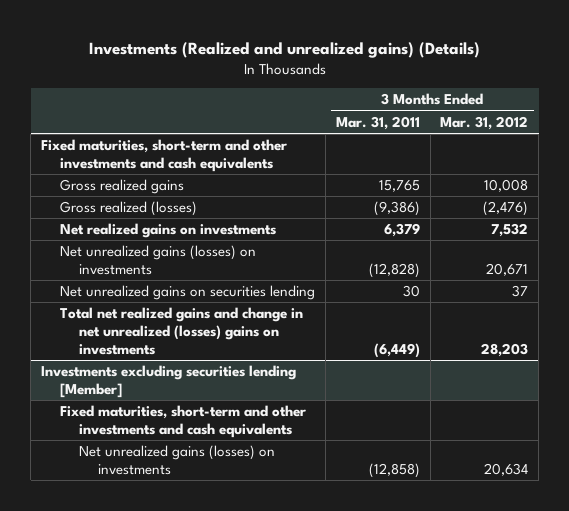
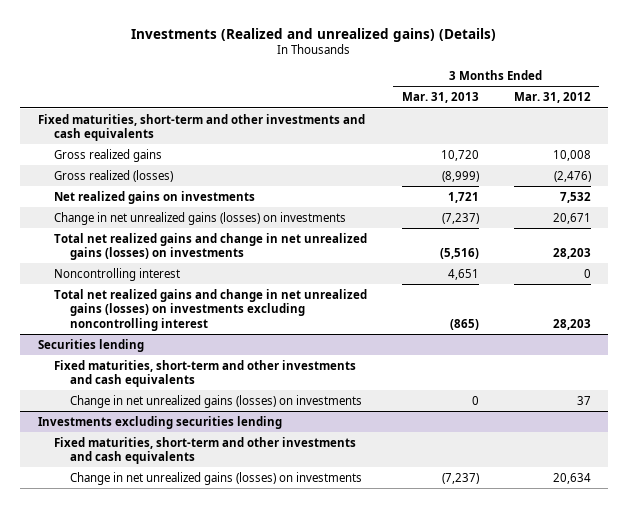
- | 3 Months Ended Mar. 31, 2011 | 3 Months Ended Mar. 31, 2012
+ | 3 Months Ended Mar. 31, 2013 | 3 Months Ended Mar. 31, 2012
- Net unrealized gains (losses) on investments | (12,828) | 20,671
- Net unrealized gains on securities lending | 30 | 37
- Total net realized gains and change in net unrealized (losses) gains on investments | (6,449) | 28,203
- Investments excluding securities lending [Member]
+ Change in net unrealized gains (losses) on investments | (7,237) | 20,671
+ Total net realized gains and change in net unrealized gains (losses) on investments | (5,516) | 28,203
+ Noncontrolling interest | 4,651 | 0
+ Total net realized gains and change in net unrealized gains (losses) on investments excluding noncontrolling interest | (865) | 28,203
+ Securities lending
- Net unrealized gains (losses) on investments | (12,858) | 20,634
+ Change in net unrealized gains (losses) on investments | 0 | 37
+ Investments excluding securities lending
+ Fixed maturities, short-term and other investments and cash equivalents
+ Change in net unrealized gains (losses) on investments | (7,237) | 20,634

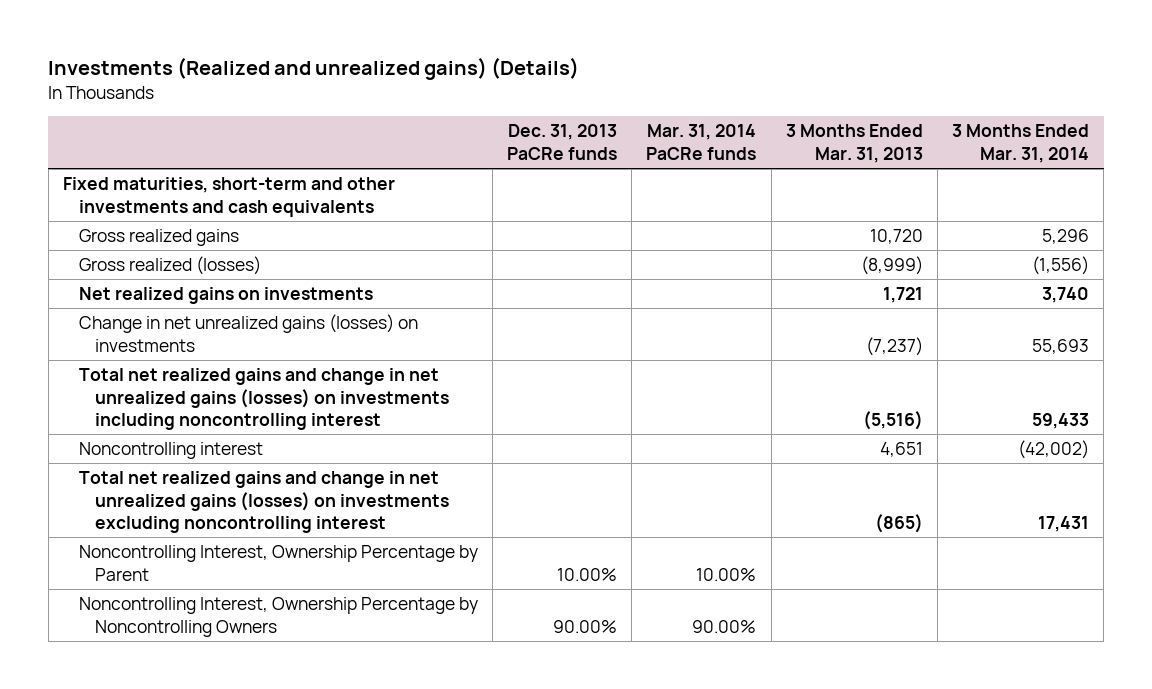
- | 3 Months Ended Mar. 31, 2013 | 3 Months Ended Mar. 31, 2012
+ | Dec. 31, 2013 PaCRe funds | Mar. 31, 2014 PaCRe funds | 3 Months Ended Mar. 31, 2013 | 3 Months Ended Mar. 31, 2014
- Total net realized gains and change in net unrealized gains (losses) on investments | (5,516) | 28,203
+ Total net realized gains and change in net unrealized gains (losses) on investments including noncontrolling interest | | | (5,516) | 59,433
- Securities lending
- Fixed maturities, short-term and other investments and cash equivalents
- Change in net unrealized gains (losses) on investments | 0 | 37
- Investments excluding securities lending
- Fixed maturities, short-term and other investments and cash equivalents
- Change in net unrealized gains (losses) on investments | (7,237) | 20,634
+ Noncontrolling Interest, Ownership Percentage by Parent | 10.00% | 10.00% | |
+ Noncontrolling Interest, Ownership Percentage by Noncontrolling Owners | 90.00% | 90.00% | |

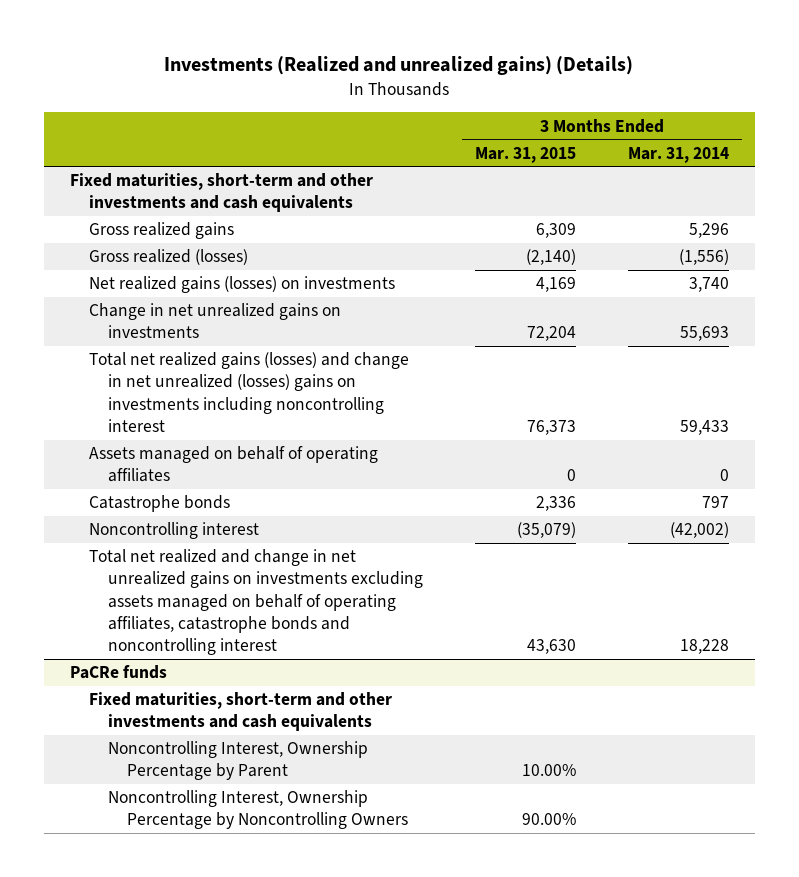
- | Dec. 31, 2013 PaCRe funds | Mar. 31, 2014 PaCRe funds | 3 Months Ended Mar. 31, 2013 | 3 Months Ended Mar. 31, 2014
+ | 3 Months Ended Mar. 31, 2015 | 3 Months Ended Mar. 31, 2014
- Net realized gains on investments | | | 1,721 | 3,740
- Change in net unrealized gains (losses) on investments | | | (7,237) | 55,693
- Total net realized gains and change in net unrealized gains (losses) on investments including noncontrolling interest | | | (5,516) | 59,433
+ Net realized gains (losses) on investments | 4,169 | 3,740
+ Change in net unrealized gains on investments | 72,204 | 55,693
+ Total net realized gains (losses) and change in net unrealized (losses) gains on investments including noncontrolling interest | 76,373 | 59,433
+ Assets managed on behalf of operating affiliates | 0 | 0
+ Catastrophe bonds | 2,336 | 797
- Total net realized gains and change in net unrealized gains (losses) on investments excluding noncontrolling interest | | | (865) | 17,431
+ Total net realized and change in net unrealized gains on investments excluding assets managed on behalf of operating affiliates, catastrophe bonds and noncontrolling interest | 43,630 | 18,228
+ PaCRe funds
+ Fixed maturities, short-term and other investments and cash equivalents

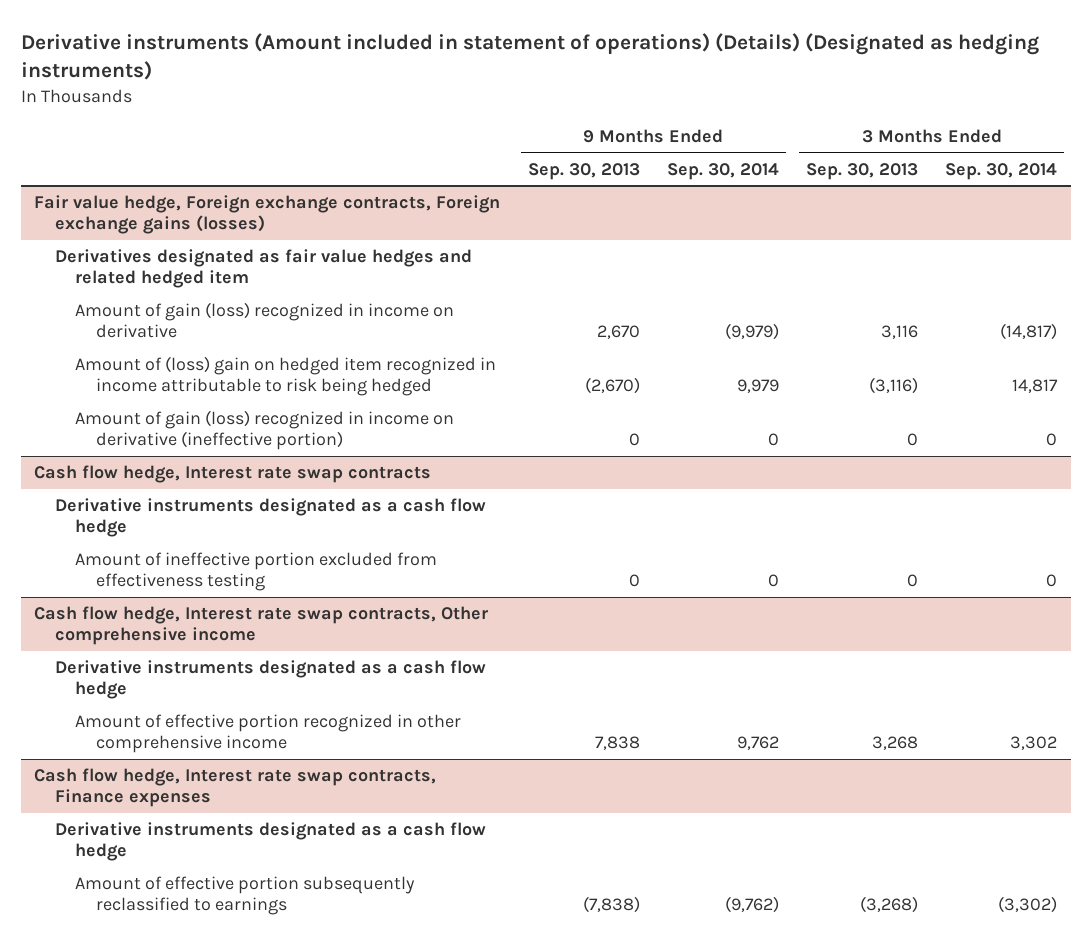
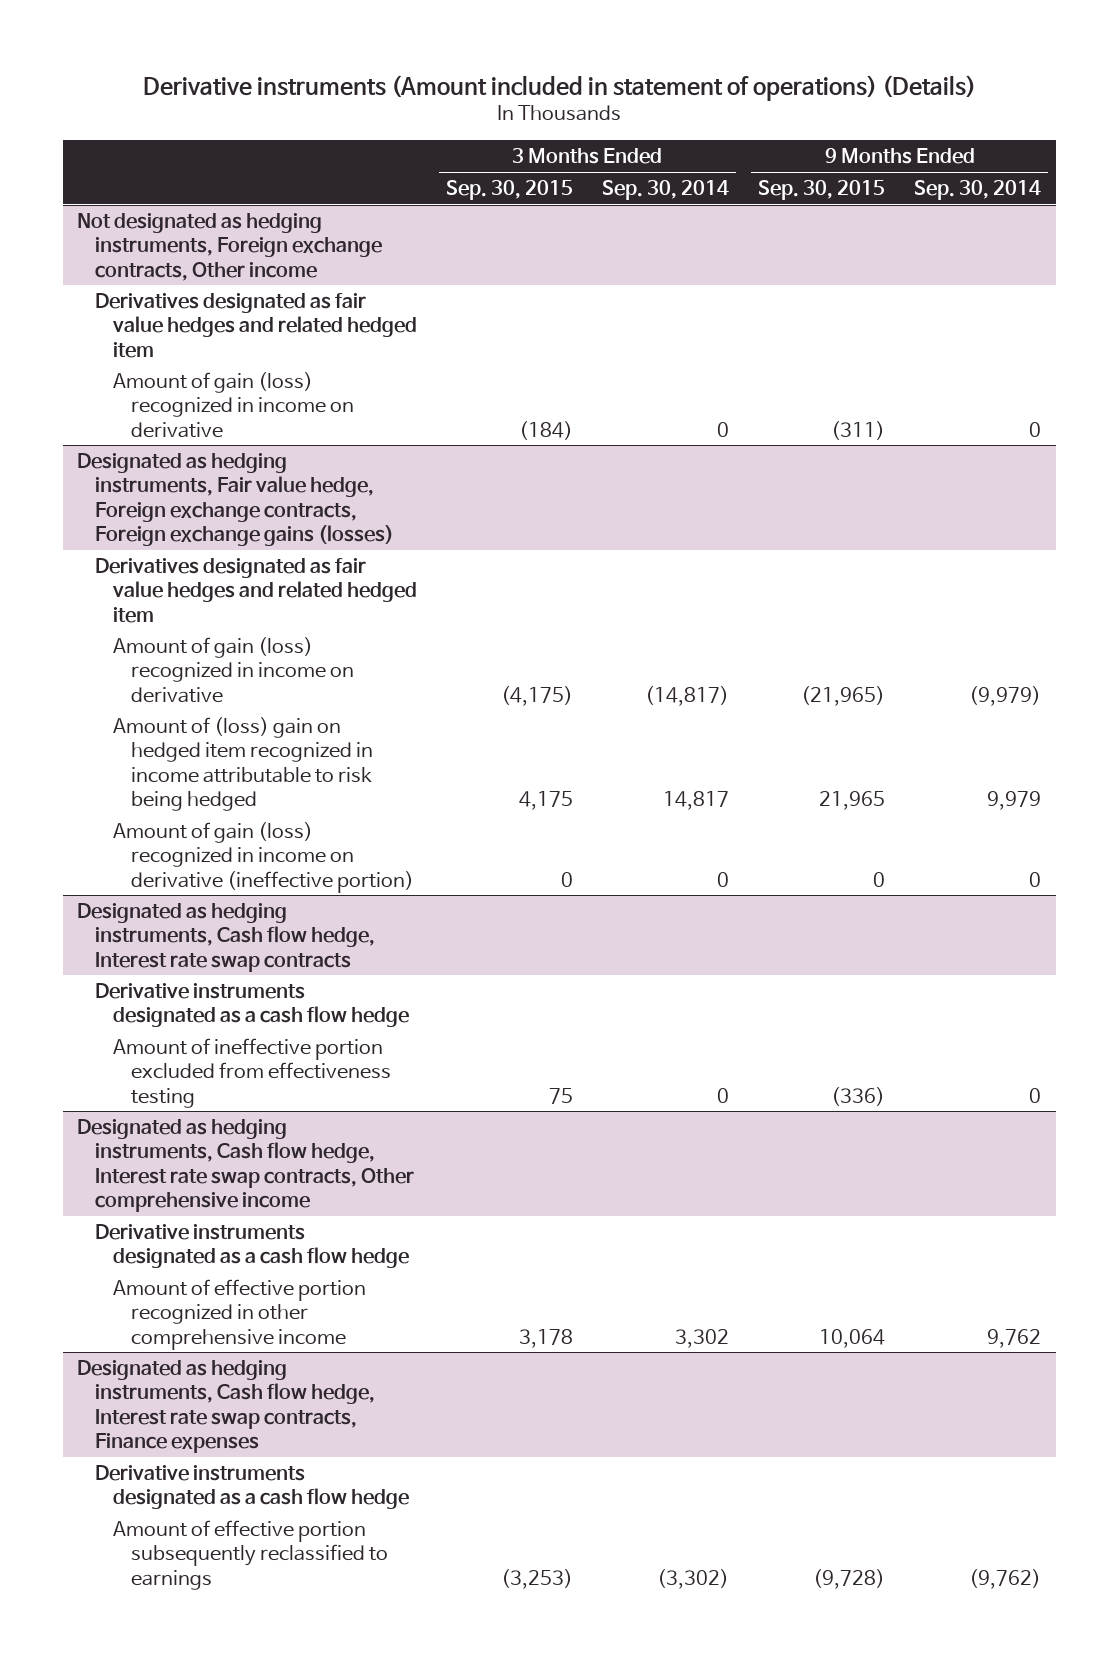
- Derivative instruments (Amount included in statement of operations) (Details) (Designated as hedging instruments)
+ Derivative instruments (Amount included in statement of operations) (Details)
- | 9 Months Ended Sep. 30, 2013 | 9 Months Ended Sep. 30, 2014 | 3 Months Ended Sep. 30, 2013 | 3 Months Ended Sep. 30, 2014
+ | 3 Months Ended Sep. 30, 2015 | 3 Months Ended Sep. 30, 2014 | 9 Months Ended Sep. 30, 2015 | 9 Months Ended Sep. 30, 2014
- Fair value hedge, Foreign exchange contracts, Foreign exchange gains (losses)
+ Not designated as hedging instruments, Foreign exchange contracts, Other income
+ Amount of gain (loss) recognized in income on derivative | (184) | 0 | (311) | 0
+ Designated as hedging instruments, Fair value hedge, Foreign exchange contracts, Foreign exchange gains (losses)
+ Derivatives designated as fair value hedges and related hedged item
- Cash flow hedge, Interest rate swap contracts
+ Designated as hedging instruments, Cash flow hedge, Interest rate swap contracts
- Cash flow hedge, Interest rate swap contracts, Other comprehensive income
+ Designated as hedging instruments, Cash flow hedge, Interest rate swap contracts, Other comprehensive income
- Cash flow hedge, Interest rate swap contracts, Finance expenses
+ Designated as hedging instruments, Cash flow hedge, Interest rate swap contracts, Finance expenses

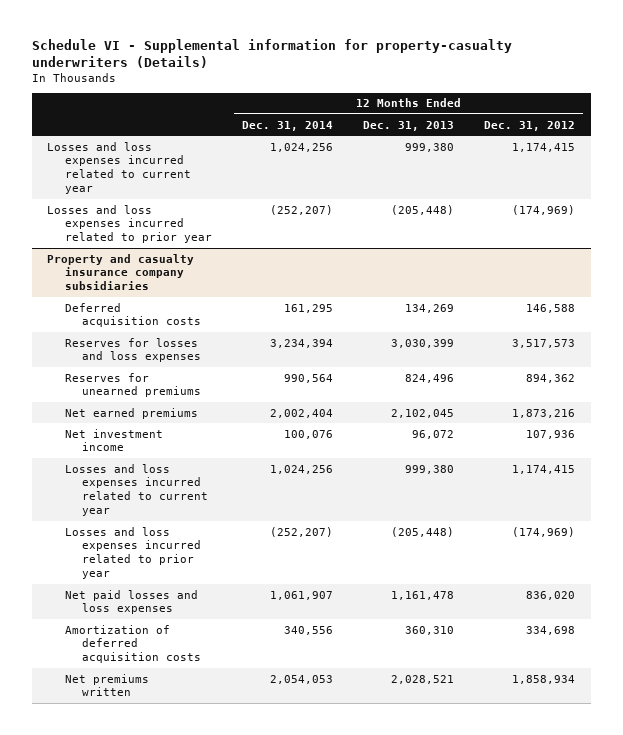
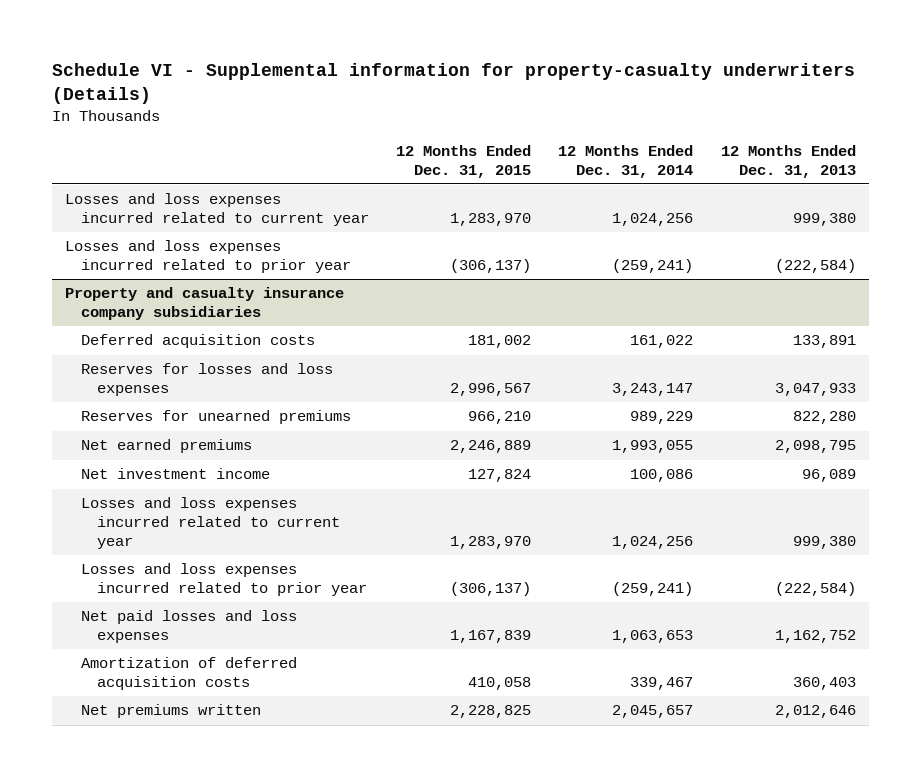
- | 12 Months Ended Dec. 31, 2014 | 12 Months Ended Dec. 31, 2013 | 12 Months Ended Dec. 31, 2012
+ | 12 Months Ended Dec. 31, 2015 | 12 Months Ended Dec. 31, 2014 | 12 Months Ended Dec. 31, 2013
- Losses and loss expenses incurred related to prior year | (252,207) | (205,448) | (174,969)
+ Losses and loss expenses incurred related to prior year | (306,137) | (259,241) | (222,584)
@ Property and casualty insurance company subsidiaries
- Deferred acquisition costs | 161,295 | 134,269 | 146,588
- Reserves for losses and loss expenses | 3,234,394 | 3,030,399 | 3,517,573
- Reserves for unearned premiums | 990,564 | 824,496 | 894,362
- Net earned premiums | 2,002,404 | 2,102,045 | 1,873,216
- Net investment income | 100,076 | 96,072 | 107,936
+ Deferred acquisition costs | 181,002 | 161,022 | 133,891
+ Reserves for losses and loss expenses | 2,996,567 | 3,243,147 | 3,047,933
+ Reserves for unearned premiums | 966,210 | 989,229 | 822,280
+ Net earned premiums | 2,246,889 | 1,993,055 | 2,098,795
+ Net investment income | 127,824 | 100,086 | 96,089
- Losses and loss expenses incurred related to prior year | (252,207) | (205,448) | (174,969)
- Net paid losses and loss expenses | 1,061,907 | 1,161,478 | 836,020
- Amortization of deferred acquisition costs | 340,556 | 360,310 | 334,698
- Net premiums written | 2,054,053 | 2,028,521 | 1,858,934
+ Losses and loss expenses incurred related to prior year | (306,137) | (259,241) | (222,584)
+ Net paid losses and loss expenses | 1,167,839 | 1,063,653 | 1,162,752
+ Amortization of deferred acquisition costs | 410,058 | 339,467 | 360,403
+ Net premiums written | 2,228,825 | 2,045,657 | 2,012,646

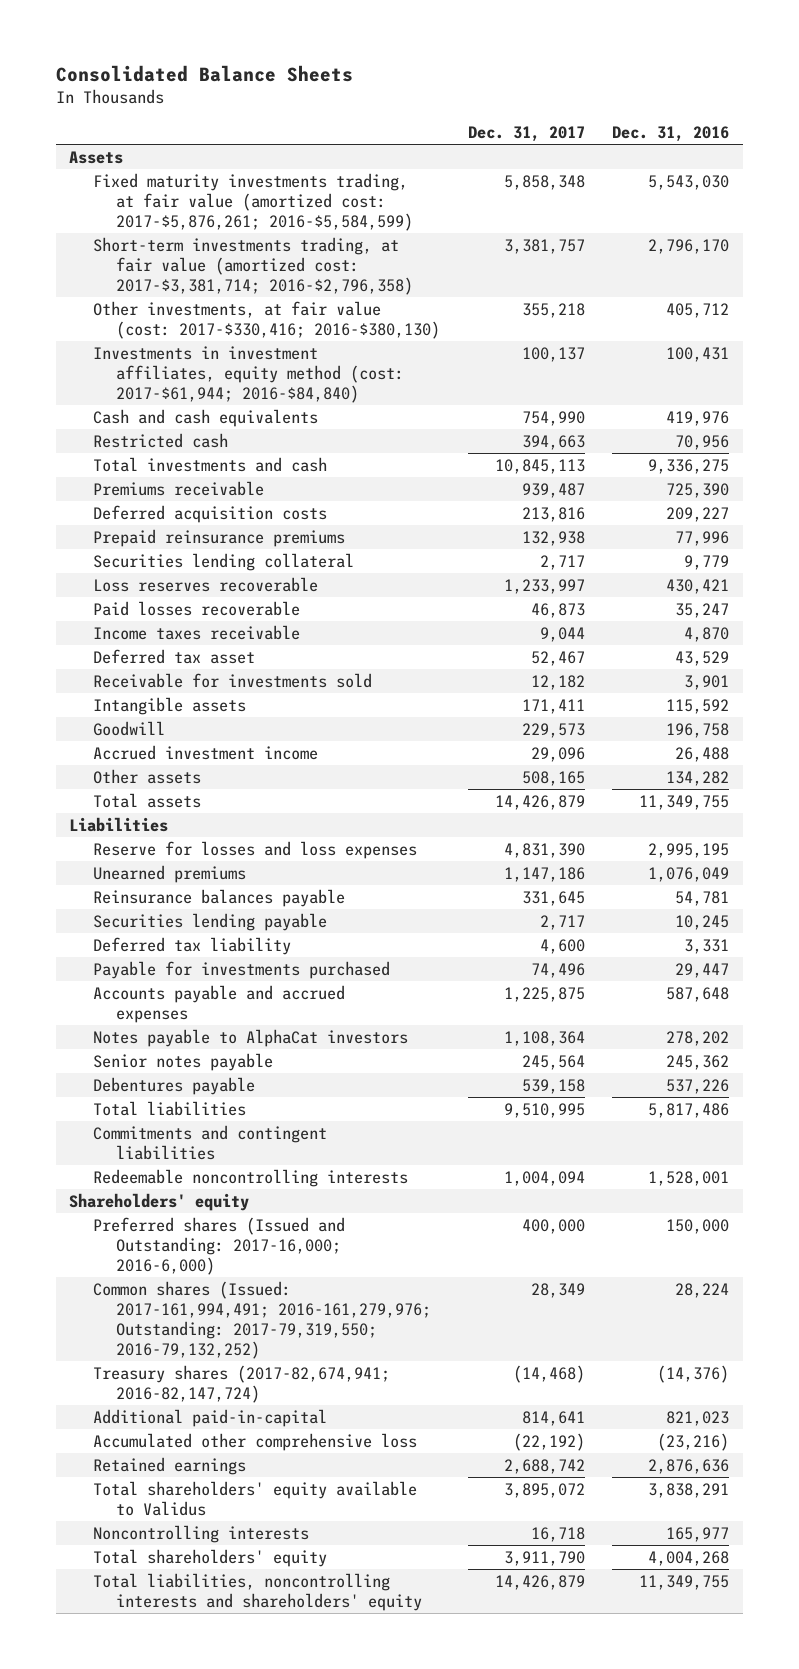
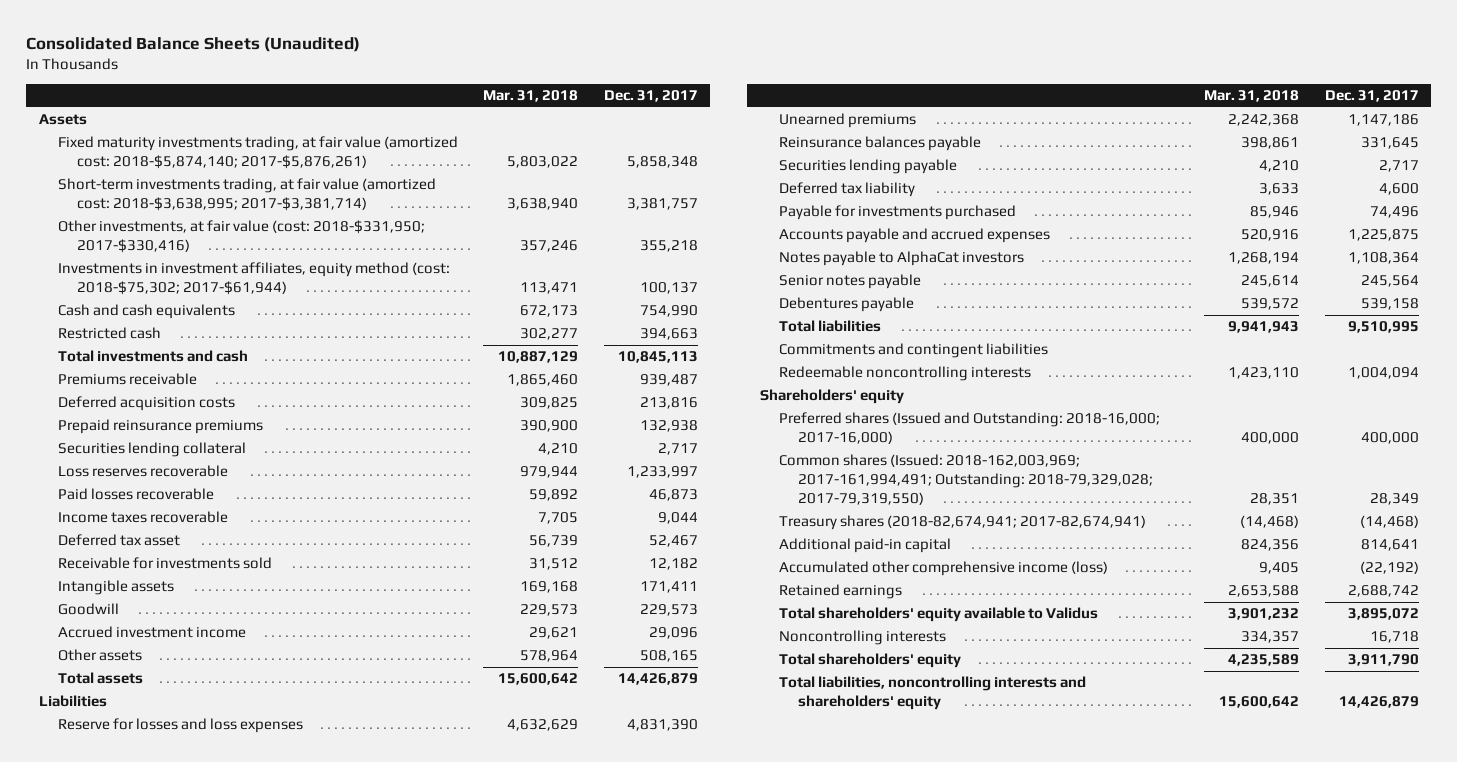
- Consolidated Balance Sheets
+ Consolidated Balance Sheets (Unaudited)
- | Dec. 31, 2017 | Dec. 31, 2016
+ | Mar. 31, 2018 | Dec. 31, 2017
- Fixed maturity investments trading, at fair value (amortized cost: 2017-$5,876,261; 2016-$5,584,599) | 5,858,348 | 5,543,030
- Short-term investments trading, at fair value (amortized cost: 2017-$3,381,714; 2016-$2,796,358) | 3,381,757 | 2,796,170
- Other investments, at fair value (cost: 2017-$330,416; 2016-$380,130) | 355,218 | 405,712
- Investments in investment affiliates, equity method (cost: 2017-$61,944; 2016-$84,840) | 100,137 | 100,431
+ Fixed maturity investments trading, at fair value (amortized cost: 2018-$5,874,140; 2017-$5,876,261) | 5,803,022 | 5,858,348
+ Short-term investments trading, at fair value (amortized cost: 2018-$3,638,995; 2017-$3,381,714) | 3,638,940 | 3,381,757
+ Other investments, at fair value (cost: 2018-$331,950; 2017-$330,416) | 357,246 | 355,218
+ Investments in investment affiliates, equity method (cost: 2018-$75,302; 2017-$61,944) | 113,471 | 100,137
- Income taxes receivable | 9,044 | 4,870
+ Income taxes recoverable | 7,705 | 9,044
- Preferred shares (Issued and Outstanding: 2017-16,000; 2016-6,000) | 400,000 | 150,000
- Common shares (Issued: 2017-161,994,491; 2016-161,279,976; Outstanding: 2017-79,319,550; 2016-79,132,252) | 28,349 | 28,224
- Treasury shares (2017-82,674,941; 2016-82,147,724) | (14,468) | (14,376)
- Additional paid-in-capital | 814,641 | 821,023
- Accumulated other comprehensive loss | (22,192) | (23,216)
+ Preferred shares (Issued and Outstanding: 2018-16,000; 2017-16,000) | 400,000 | 400,000
+ Common shares (Issued: 2018-162,003,969; 2017-161,994,491; Outstanding: 2018-79,329,028; 2017-79,319,550) | 28,351 | 28,349
+ Treasury shares (2018-82,674,941; 2017-82,674,941) | (14,468) | (14,468)
+ Additional paid-in capital | 824,356 | 814,641
+ Accumulated other comprehensive income (loss) | 9,405 | (22,192)

